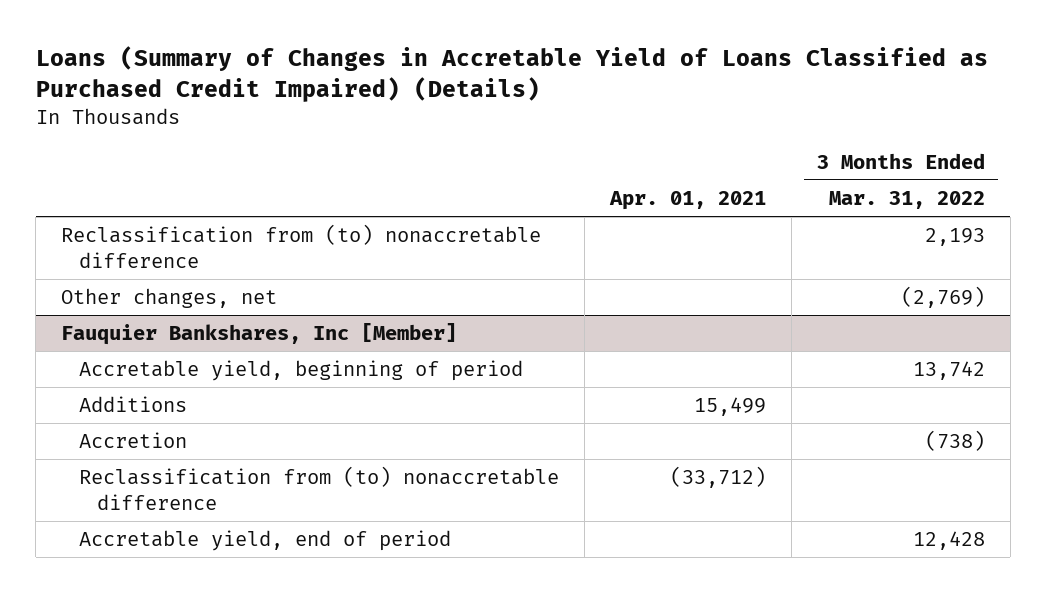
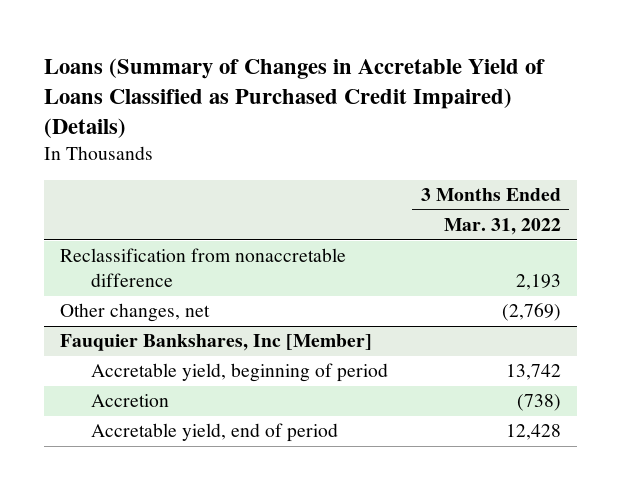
- | Apr. 01, 2021 | 3 Months Ended Mar. 31, 2022
+ | 3 Months Ended Mar. 31, 2022
- Reclassification from (to) nonaccretable difference | | 2,193
+ Reclassification from nonaccretable difference | 2,193
@ Fauquier Bankshares, Inc [Member]
- Additions | 15,499 |
- Reclassification from (to) nonaccretable difference | (33,712) |

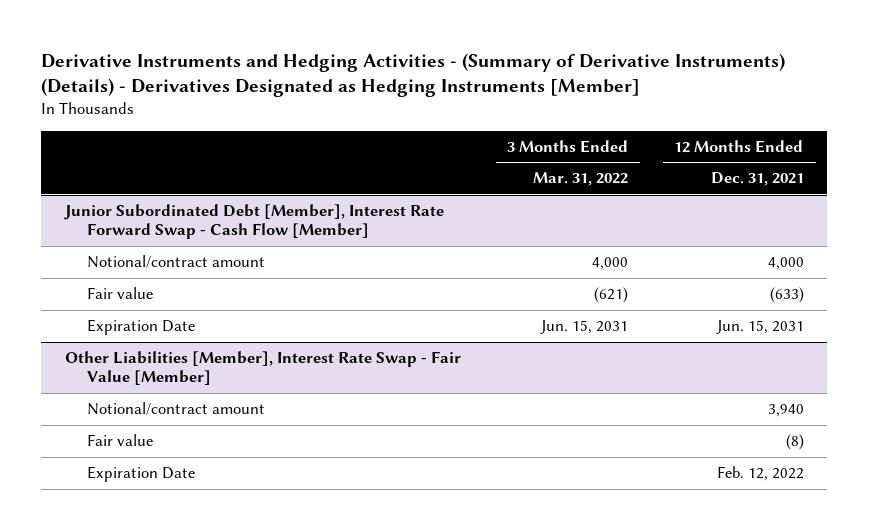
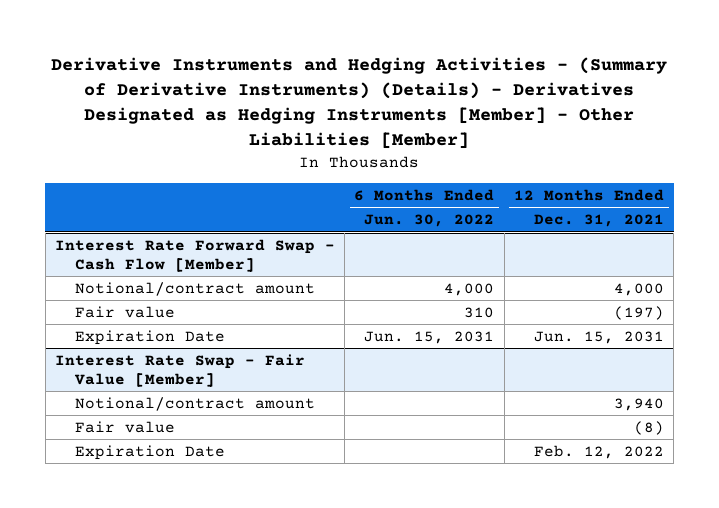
- Derivative Instruments and Hedging Activities - (Summary of Derivative Instruments) (Details) - Derivatives Designated as Hedging Instruments [Member]
+ Derivative Instruments and Hedging Activities - (Summary of Derivative Instruments) (Details) - Derivatives Designated as Hedging Instruments [Member] - Other Liabilities [Member]
- | 3 Months Ended Mar. 31, 2022 | 12 Months Ended Dec. 31, 2021
+ | 6 Months Ended Jun. 30, 2022 | 12 Months Ended Dec. 31, 2021
- Junior Subordinated Debt [Member], Interest Rate Forward Swap - Cash Flow [Member]
+ Interest Rate Forward Swap - Cash Flow [Member]
- Fair value | (621) | (633)
+ Fair value | 310 | (197)
- Other Liabilities [Member], Interest Rate Swap - Fair Value [Member]
+ Interest Rate Swap - Fair Value [Member]

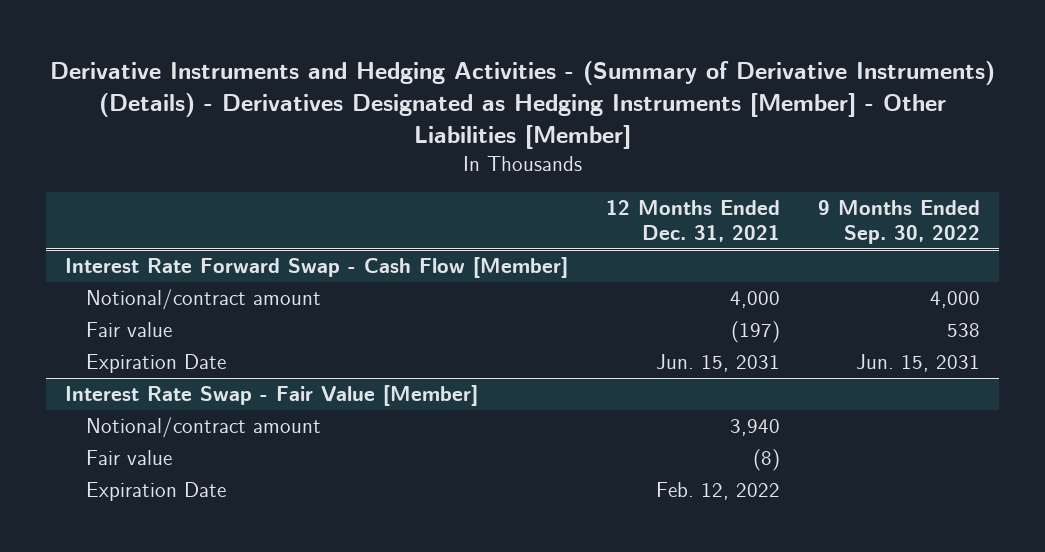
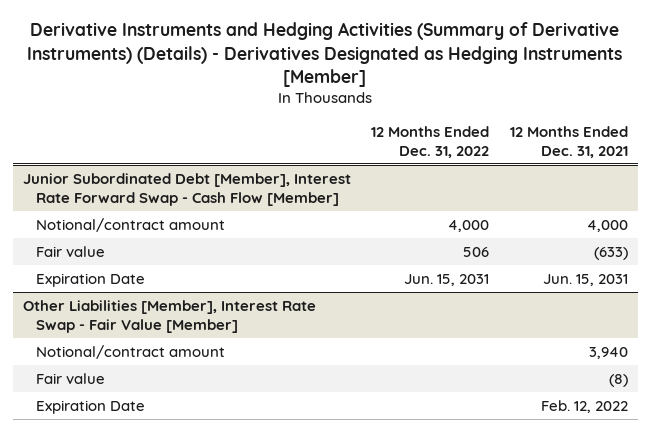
- Derivative Instruments and Hedging Activities - (Summary of Derivative Instruments) (Details) - Derivatives Designated as Hedging Instruments [Member] - Other Liabilities [Member]
+ Derivative Instruments and Hedging Activities (Summary of Derivative Instruments) (Details) - Derivatives Designated as Hedging Instruments [Member]
- | 12 Months Ended Dec. 31, 2021 | 9 Months Ended Sep. 30, 2022
+ | 12 Months Ended Dec. 31, 2022 | 12 Months Ended Dec. 31, 2021
- Interest Rate Forward Swap - Cash Flow [Member]
+ Junior Subordinated Debt [Member], Interest Rate Forward Swap - Cash Flow [Member]
- Fair value | (197) | 538
+ Fair value | 506 | (633)
- Interest Rate Swap - Fair Value [Member]
+ Other Liabilities [Member], Interest Rate Swap - Fair Value [Member]

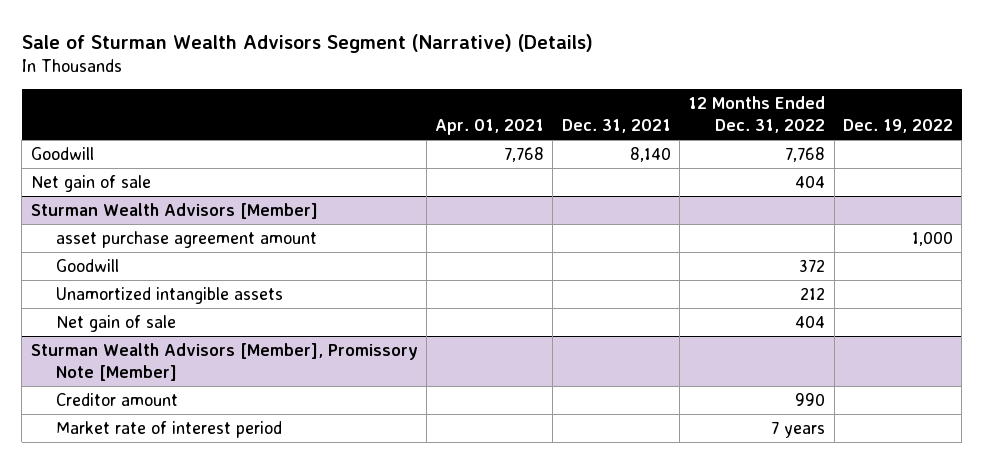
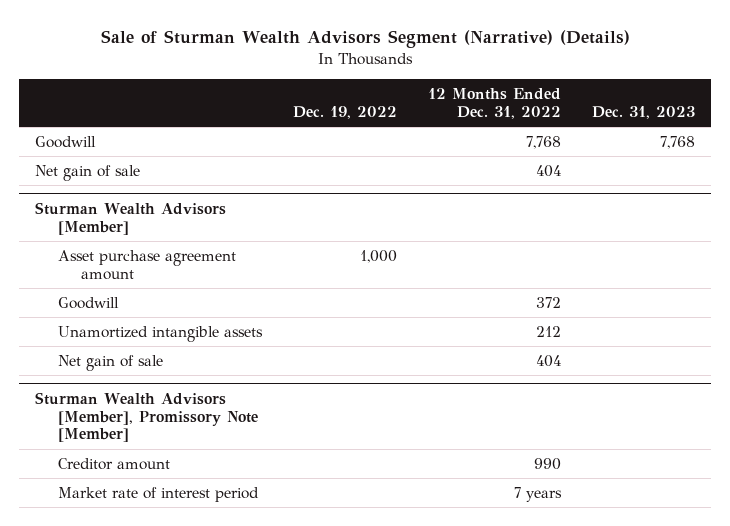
- | Apr. 01, 2021 | Dec. 31, 2021 | 12 Months Ended Dec. 31, 2022 | Dec. 19, 2022
+ | Dec. 19, 2022 | 12 Months Ended Dec. 31, 2022 | Dec. 31, 2023
@ Sturman Wealth Advisors [Member]
- asset purchase agreement amount | | | | 1,000
+ Asset purchase agreement amount | 1,000 | |

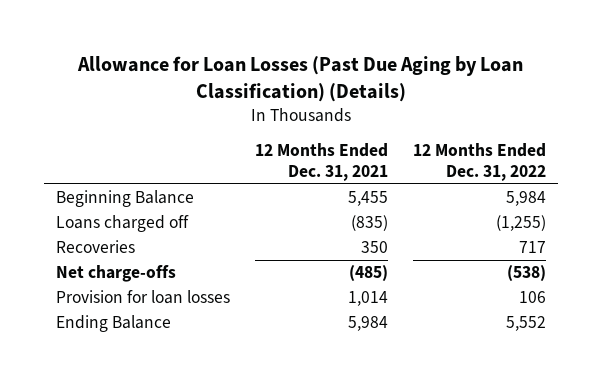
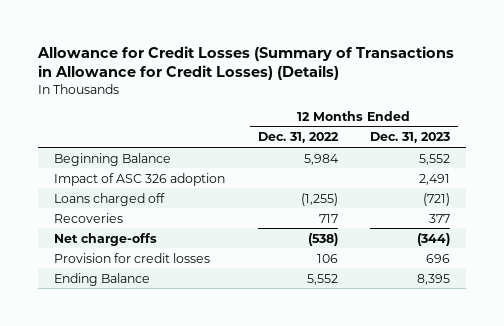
- Allowance for Loan Losses (Past Due Aging by Loan Classification) (Details)
+ Allowance for Credit Losses (Summary of Transactions in Allowance for Credit Losses) (Details)
- | 12 Months Ended Dec. 31, 2021 | 12 Months Ended Dec. 31, 2022
+ | 12 Months Ended Dec. 31, 2022 | 12 Months Ended Dec. 31, 2023
+ Impact of ASC 326 adoption | | 2,491
- Provision for loan losses | 1,014 | 106
+ Provision for credit losses | 106 | 696

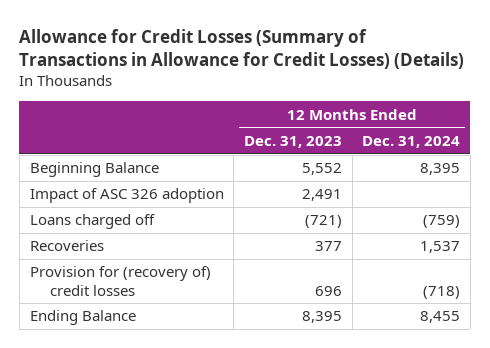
- | 12 Months Ended Dec. 31, 2022 | 12 Months Ended Dec. 31, 2023
+ | 12 Months Ended Dec. 31, 2023 | 12 Months Ended Dec. 31, 2024
- Net charge-offs | (538) | (344)
- Provision for credit losses | 106 | 696
+ Provision for (recovery of) credit losses | 696 | (718)

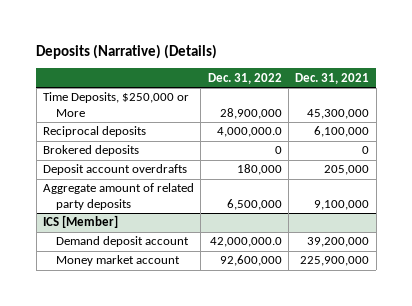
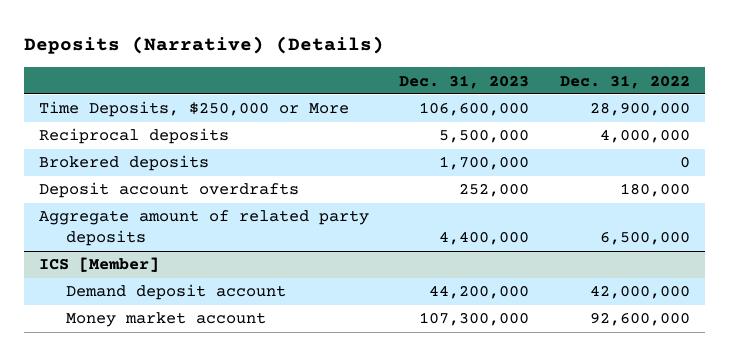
- | Dec. 31, 2022 | Dec. 31, 2021
+ | Dec. 31, 2023 | Dec. 31, 2022
- Reciprocal deposits | 4,000,000.0 | 6,100,000
+ Reciprocal deposits | 5,500,000 | 4,000,000
@ ICS [Member]
- Demand deposit account | 42,000,000.0 | 39,200,000
+ Demand deposit account | 44,200,000 | 42,000,000

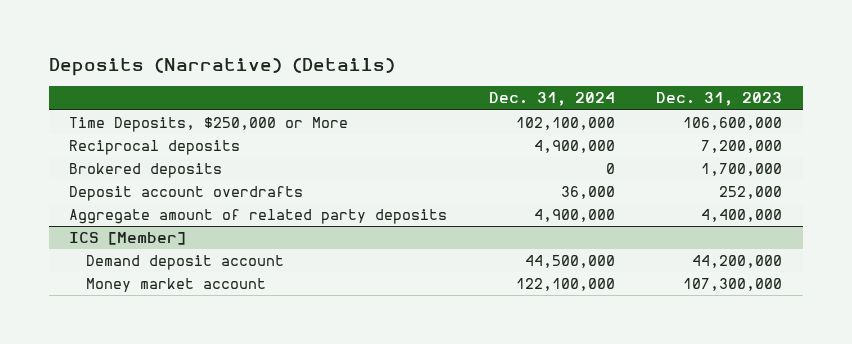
- | Dec. 31, 2023 | Dec. 31, 2022
+ | Dec. 31, 2024 | Dec. 31, 2023
- Reciprocal deposits | 5,500,000 | 4,000,000
+ Reciprocal deposits | 4,900,000 | 7,200,000

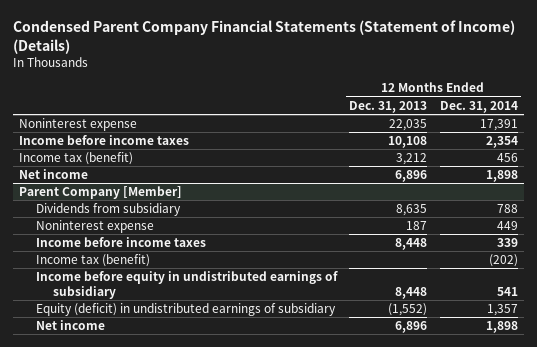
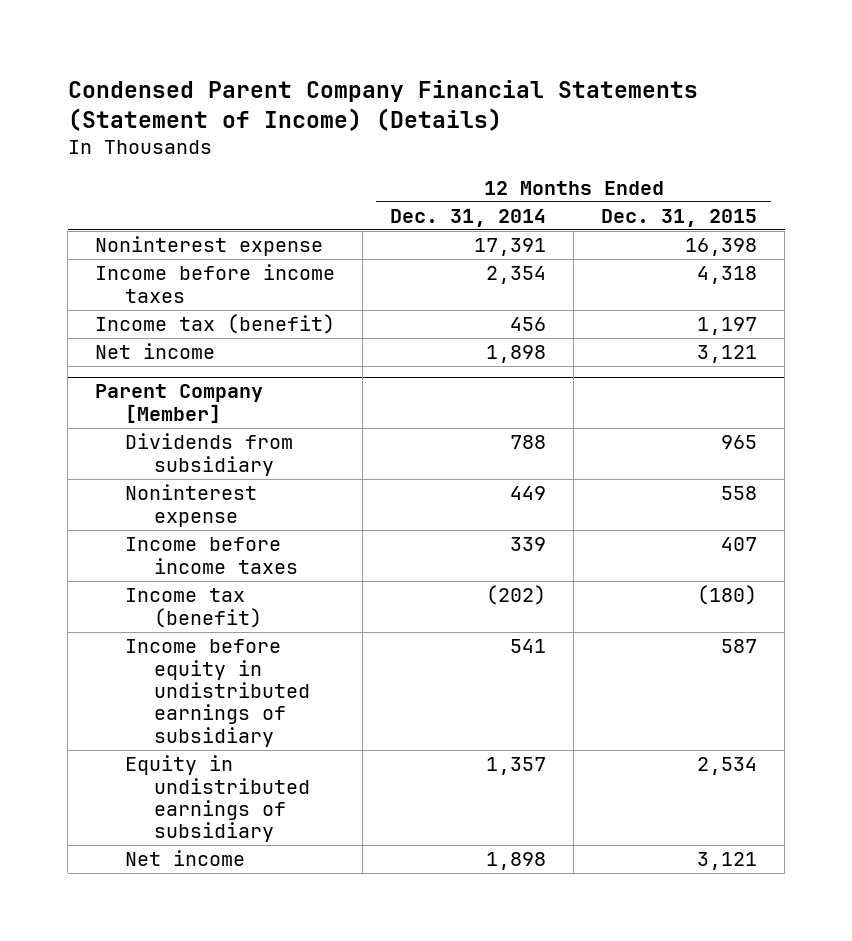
- | 12 Months Ended Dec. 31, 2013 | 12 Months Ended Dec. 31, 2014
+ | 12 Months Ended Dec. 31, 2014 | 12 Months Ended Dec. 31, 2015
@ Parent Company [Member]
- Equity (deficit) in undistributed earnings of subsidiary | (1,552) | 1,357
+ Equity in undistributed earnings of subsidiary | 1,357 | 2,534

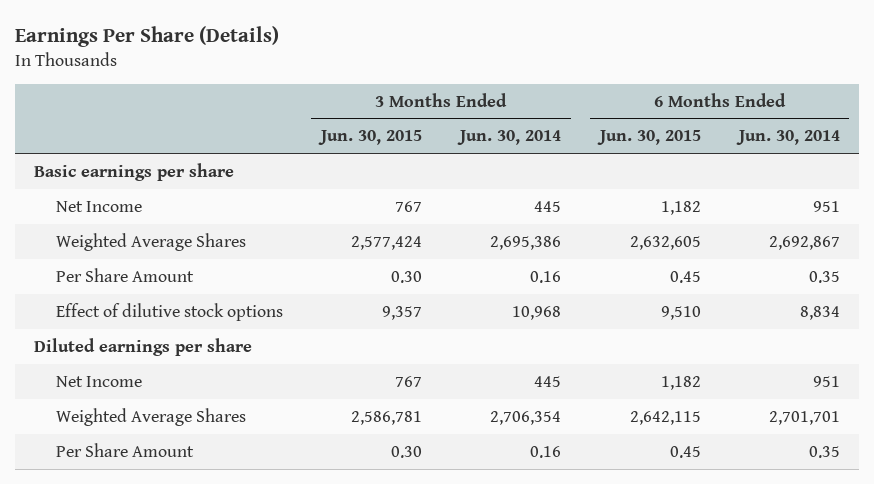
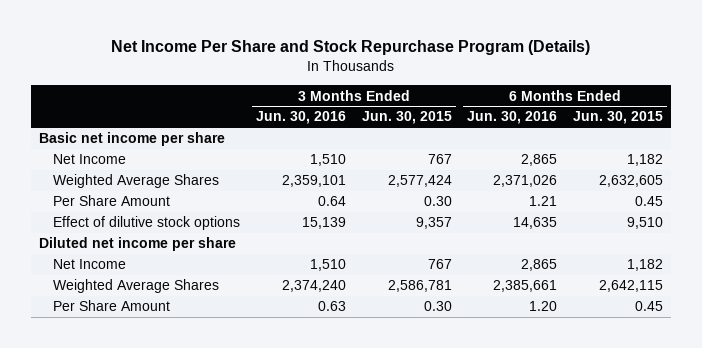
- Earnings Per Share (Details)
+ Net Income Per Share and Stock Repurchase Program (Details)
- | 3 Months Ended Jun. 30, 2015 | 3 Months Ended Jun. 30, 2014 | 6 Months Ended Jun. 30, 2015 | 6 Months Ended Jun. 30, 2014
+ | 3 Months Ended Jun. 30, 2016 | 3 Months Ended Jun. 30, 2015 | 6 Months Ended Jun. 30, 2016 | 6 Months Ended Jun. 30, 2015
- Basic earnings per share
+ Basic net income per share
- Diluted earnings per share
+ Diluted net income per share

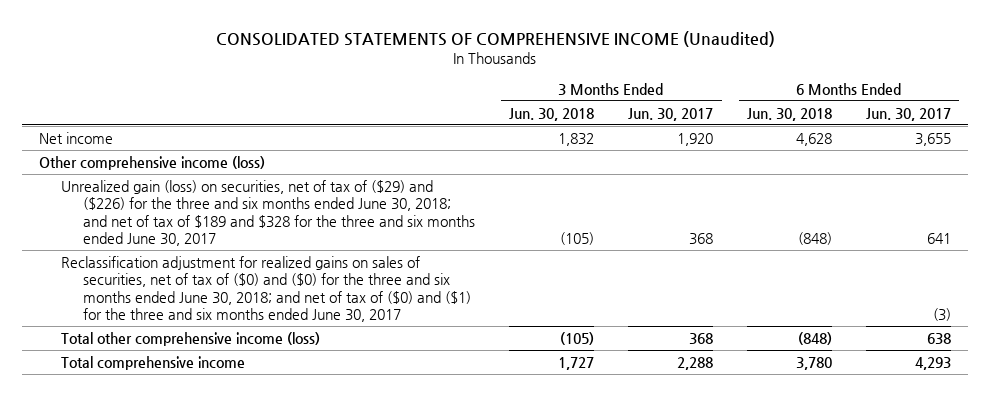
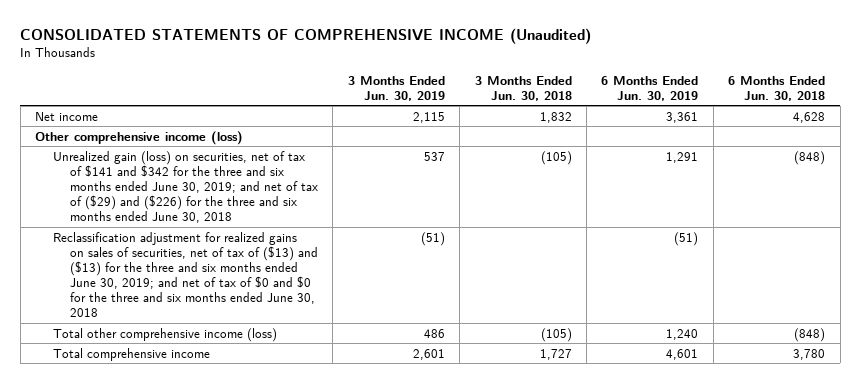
- | 3 Months Ended Jun. 30, 2018 | 3 Months Ended Jun. 30, 2017 | 6 Months Ended Jun. 30, 2018 | 6 Months Ended Jun. 30, 2017
+ | 3 Months Ended Jun. 30, 2019 | 3 Months Ended Jun. 30, 2018 | 6 Months Ended Jun. 30, 2019 | 6 Months Ended Jun. 30, 2018
- Unrealized gain (loss) on securities, net of tax of ($29) and ($226) for the three and six months ended June 30, 2018; and net of tax of $189 and $328 for the three and six months ended June 30, 2017 | (105) | 368 | (848) | 641
- Reclassification adjustment for realized gains on sales of securities, net of tax of ($0) and ($0) for the three and six months ended June 30, 2018; and net of tax of ($0) and ($1) for the three and six months ended June 30, 2017 | | | | (3)
+ Unrealized gain (loss) on securities, net of tax of $141 and $342 for the three and six months ended June 30, 2019; and net of tax of ($29) and ($226) for the three and six months ended June 30, 2018 | 537 | (105) | 1,291 | (848)
+ Reclassification adjustment for realized gains on sales of securities, net of tax of ($13) and ($13) for the three and six months ended June 30, 2019; and net of tax of $0 and $0 for the three and six months ended June 30, 2018 | (51) | | (51) |

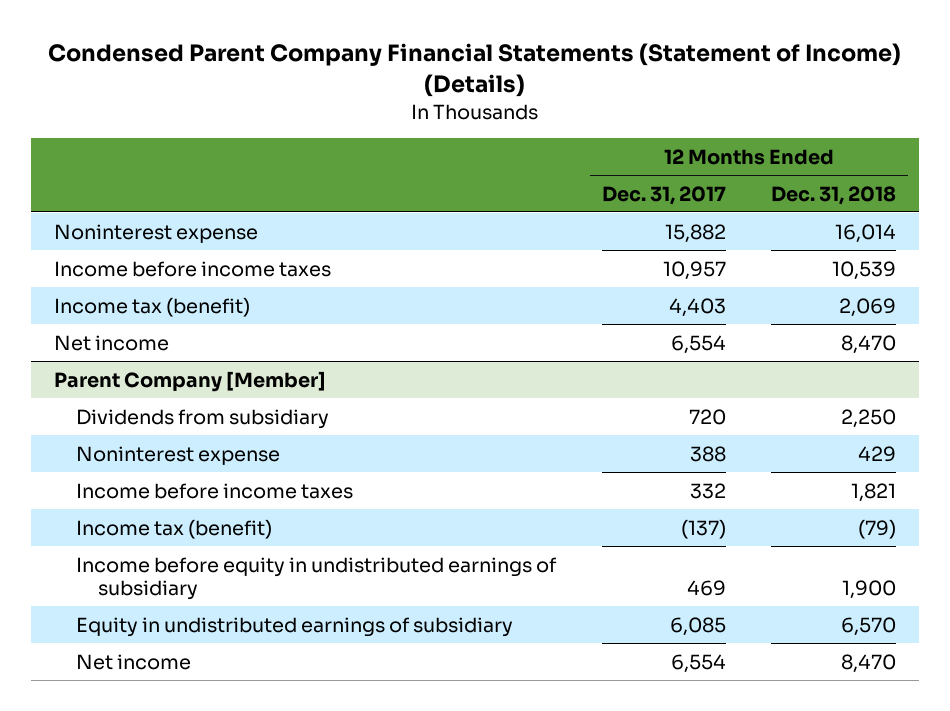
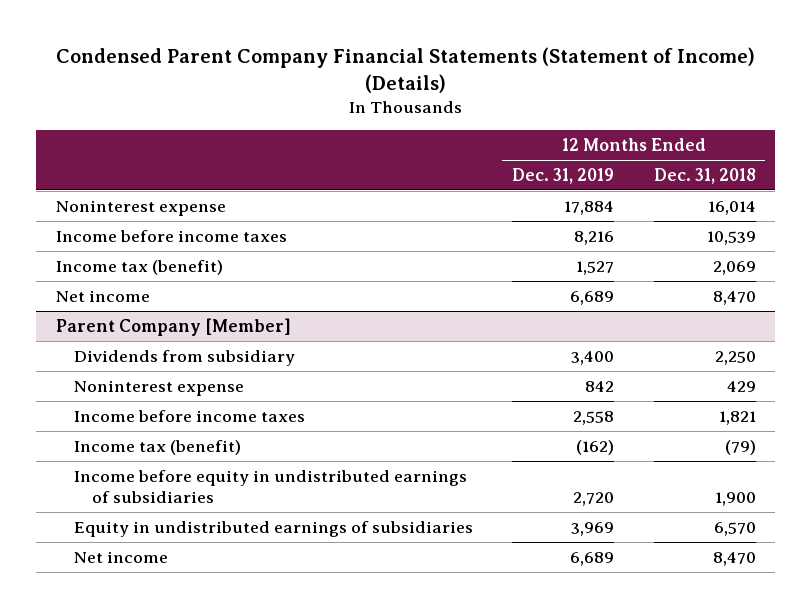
- | 12 Months Ended Dec. 31, 2017 | 12 Months Ended Dec. 31, 2018
+ | 12 Months Ended Dec. 31, 2019 | 12 Months Ended Dec. 31, 2018
@ Parent Company [Member]
- Income before equity in undistributed earnings of subsidiary | 469 | 1,900
- Equity in undistributed earnings of subsidiary | 6,085 | 6,570
+ Income before equity in undistributed earnings of subsidiaries | 2,720 | 1,900
+ Equity in undistributed earnings of subsidiaries | 3,969 | 6,570

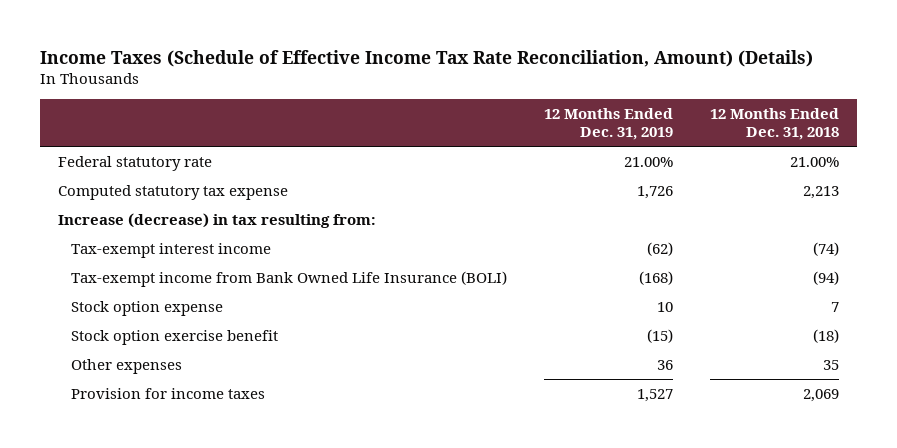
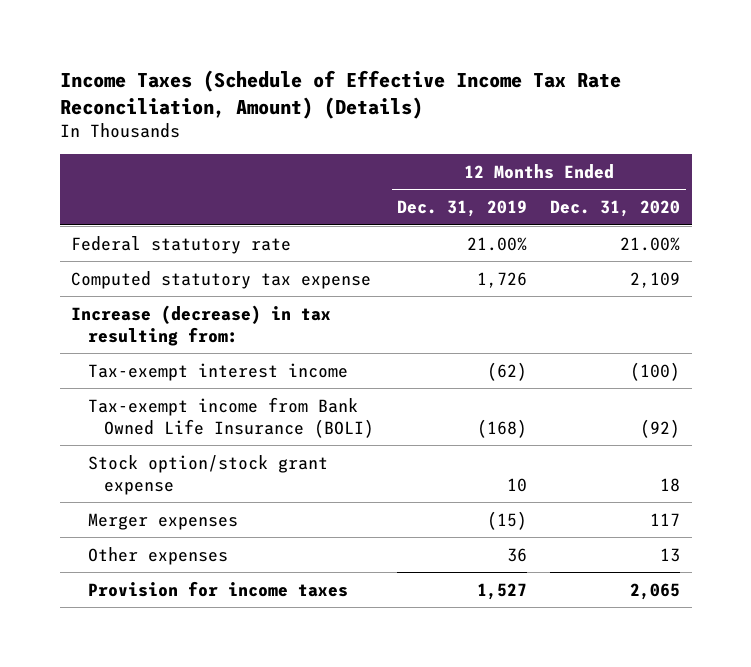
- | 12 Months Ended Dec. 31, 2019 | 12 Months Ended Dec. 31, 2018
+ | 12 Months Ended Dec. 31, 2019 | 12 Months Ended Dec. 31, 2020
- Stock option expense | 10 | 7
- Stock option exercise benefit | (15) | (18)
+ Stock option/stock grant expense | 10 | 18
+ Merger expenses | (15) | 117

